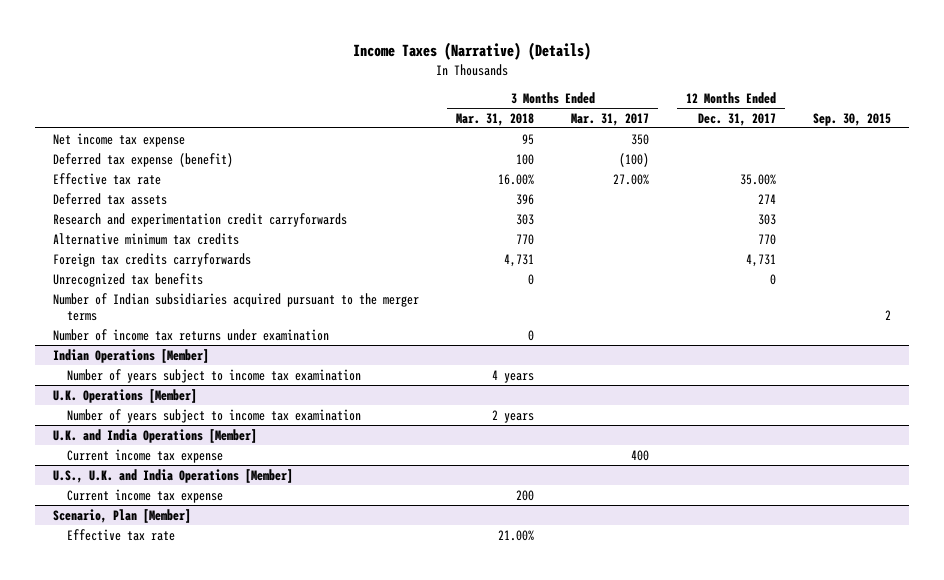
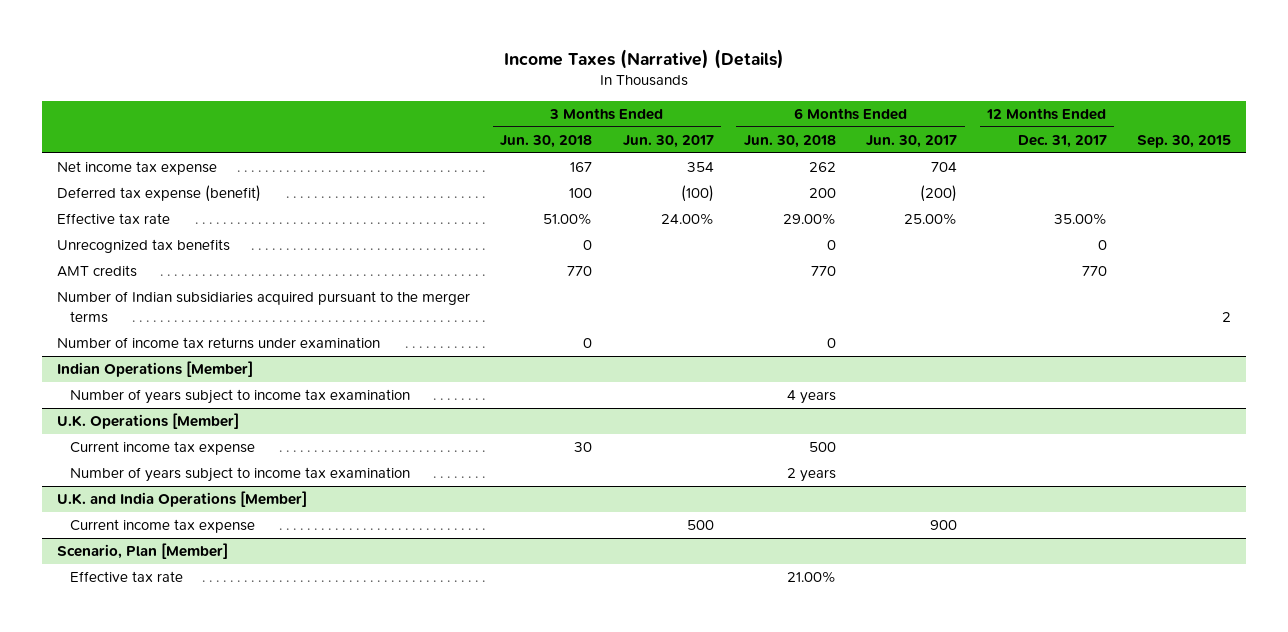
- | 3 Months Ended Mar. 31, 2018 | 3 Months Ended Mar. 31, 2017 | 12 Months Ended Dec. 31, 2017 | Sep. 30, 2015
+ | 3 Months Ended Jun. 30, 2018 | 3 Months Ended Jun. 30, 2017 | 6 Months Ended Jun. 30, 2018 | 6 Months Ended Jun. 30, 2017 | 12 Months Ended Dec. 31, 2017 | Sep. 30, 2015
- Deferred tax assets | 396 | | 274 |
- Research and experimentation credit carryforwards | 303 | | 303 |
- Alternative minimum tax credits | 770 | | 770 |
- Foreign tax credits carryforwards | 4,731 | | 4,731 |
+ AMT credits | 770 | | 770 | | 770 |
@ U.K. Operations [Member]
+ Current income tax expense | 30 | | 500 | | |
- U.S., U.K. and India Operations [Member]
- Current income tax expense | 200 | | |

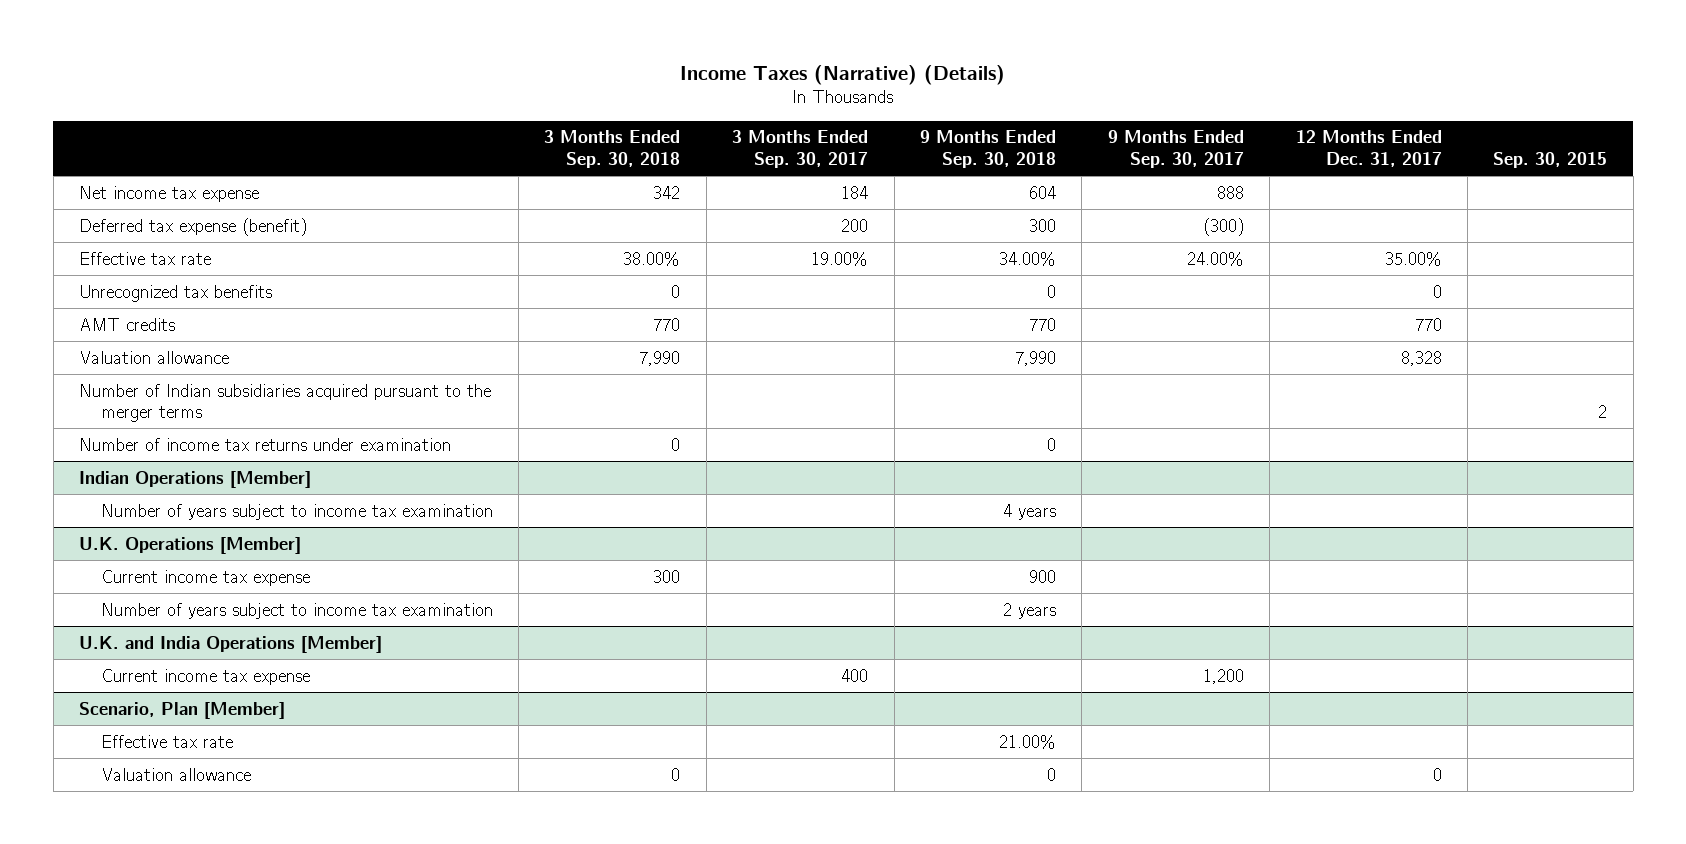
- | 3 Months Ended Jun. 30, 2018 | 3 Months Ended Jun. 30, 2017 | 6 Months Ended Jun. 30, 2018 | 6 Months Ended Jun. 30, 2017 | 12 Months Ended Dec. 31, 2017 | Sep. 30, 2015
+ | 3 Months Ended Sep. 30, 2018 | 3 Months Ended Sep. 30, 2017 | 9 Months Ended Sep. 30, 2018 | 9 Months Ended Sep. 30, 2017 | 12 Months Ended Dec. 31, 2017 | Sep. 30, 2015
+ Valuation allowance | 7,990 | | 7,990 | | 8,328 |
@ Scenario, Plan [Member]
+ Valuation allowance | 0 | | 0 | | 0 |

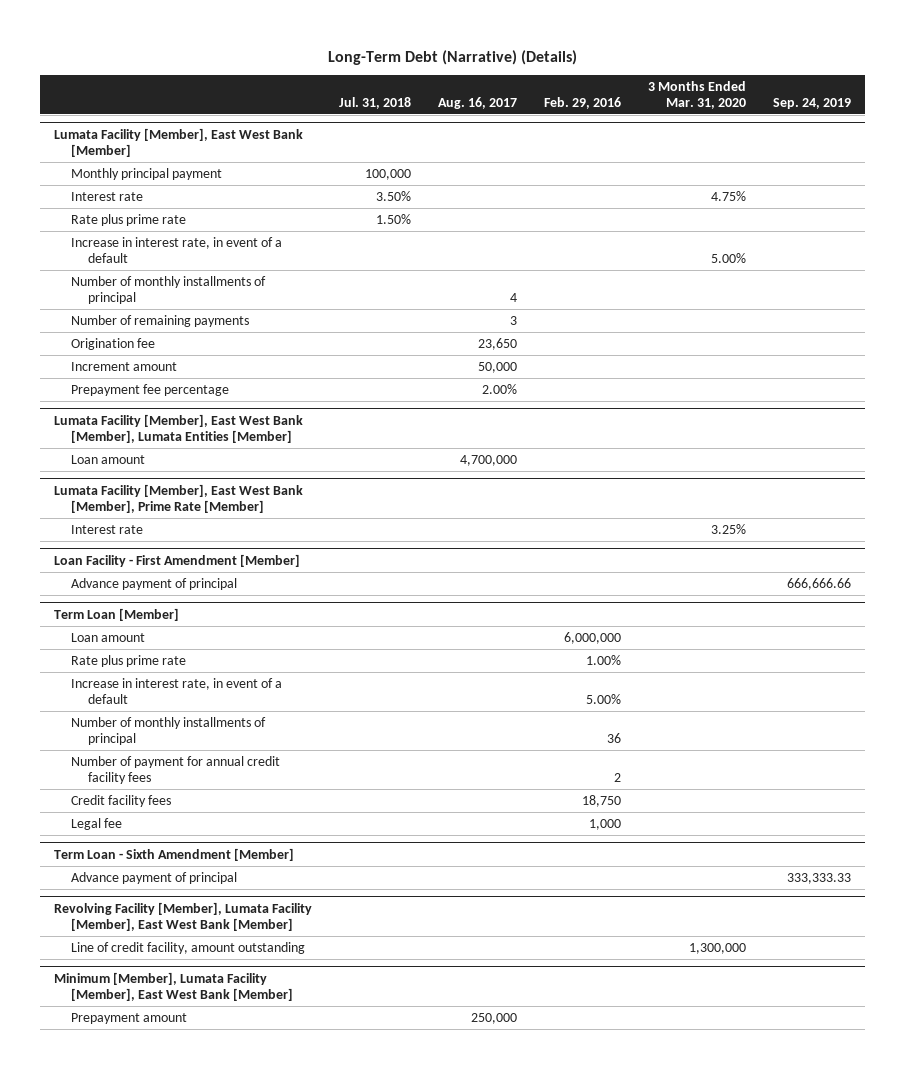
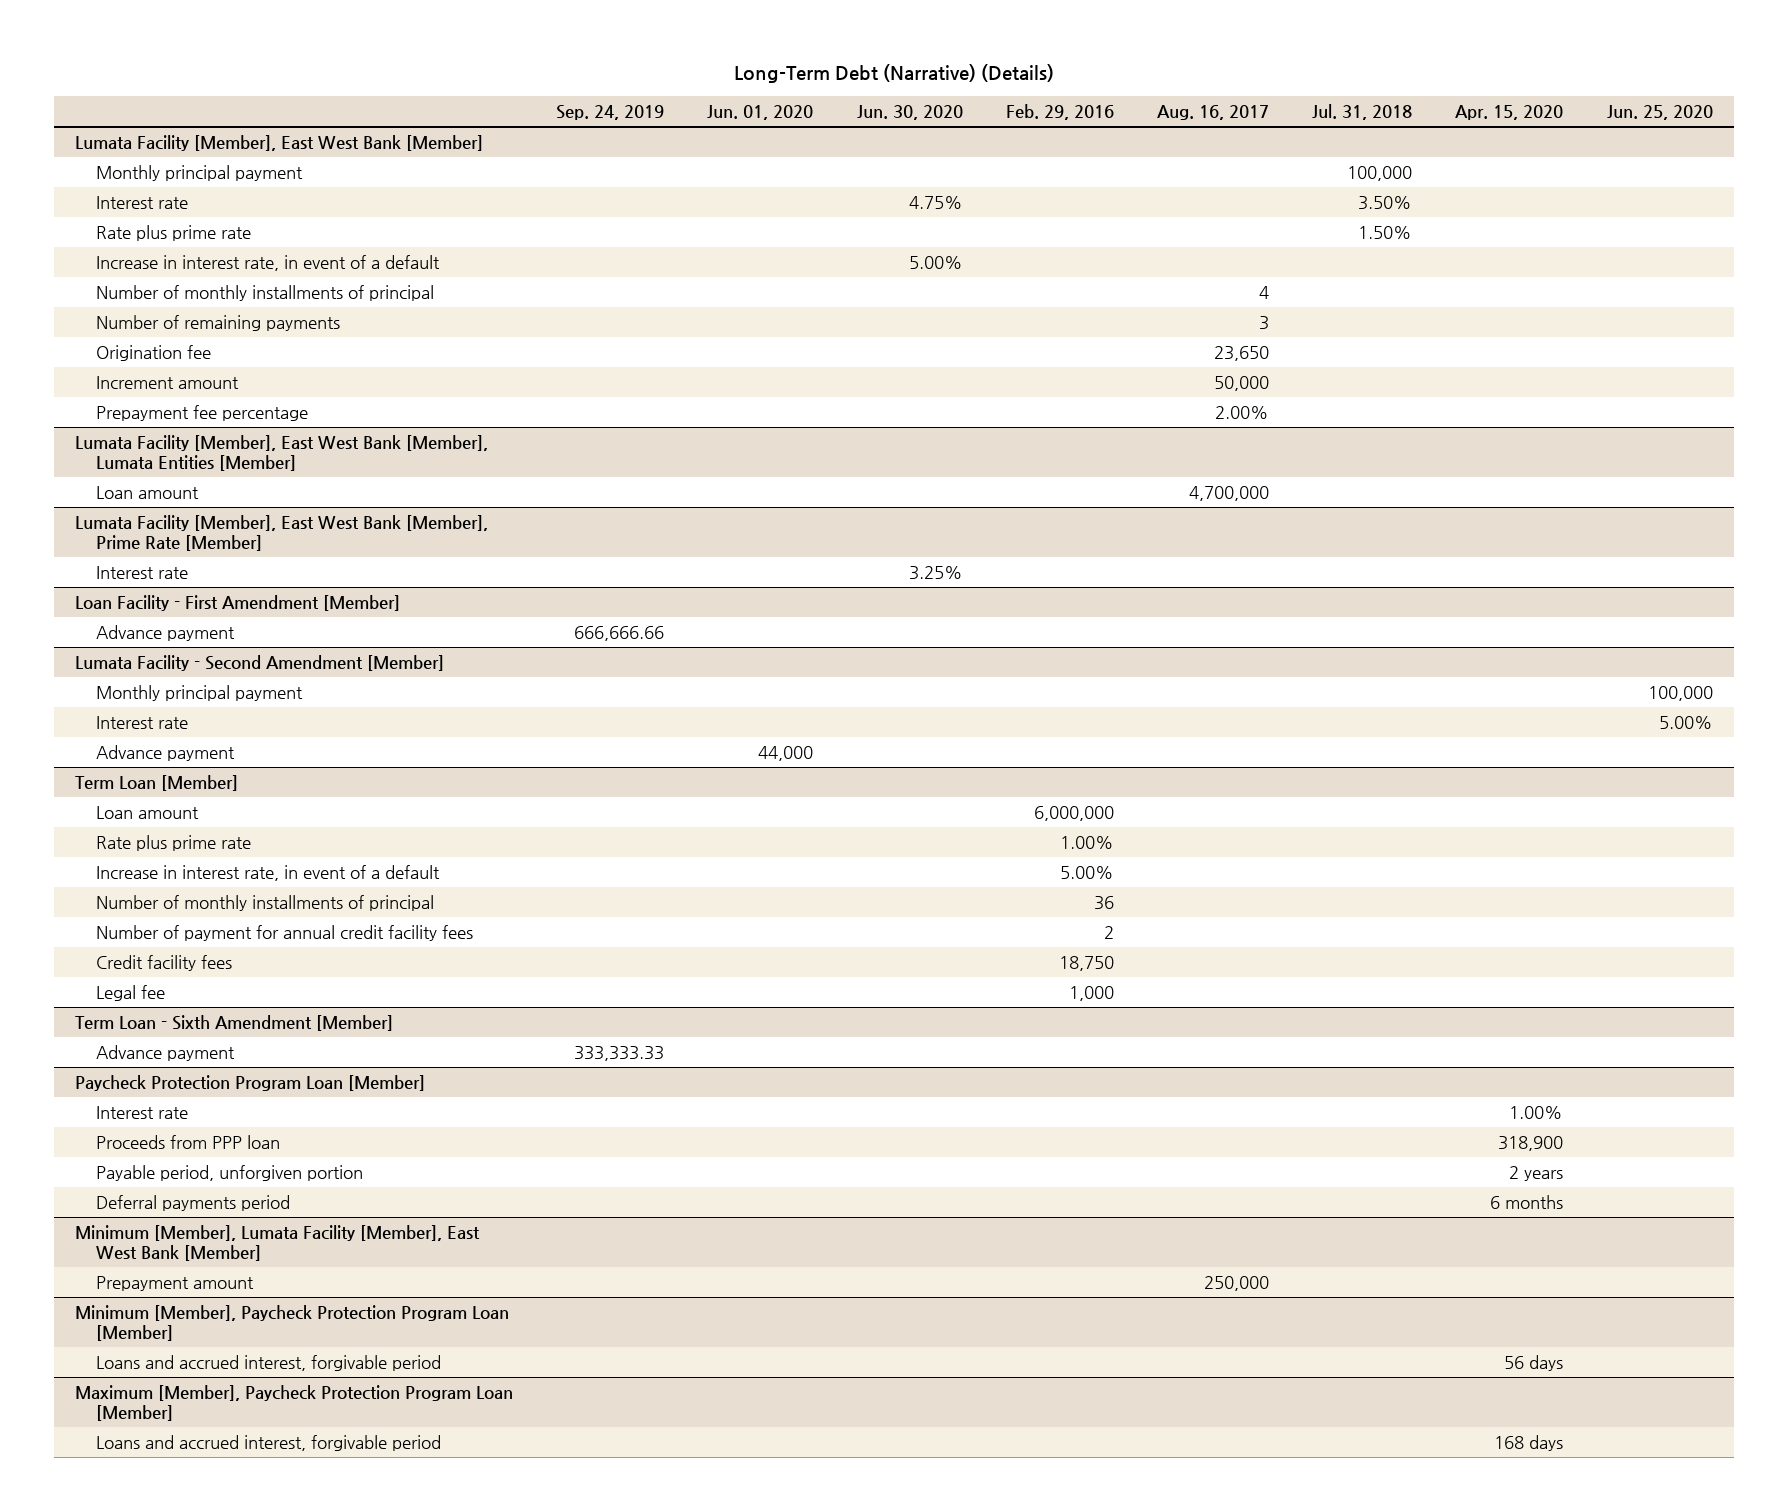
- | Jul. 31, 2018 | Aug. 16, 2017 | Feb. 29, 2016 | 3 Months Ended Mar. 31, 2020 | Sep. 24, 2019
+ | Sep. 24, 2019 | Jun. 01, 2020 | Jun. 30, 2020 | Feb. 29, 2016 | Aug. 16, 2017 | Jul. 31, 2018 | Apr. 15, 2020 | Jun. 25, 2020
@ Loan Facility - First Amendment [Member]
- Advance payment of principal | | | | | 666,666.66
+ Advance payment | 666,666.66 | | | | | | |
+ Lumata Facility - Second Amendment [Member]
+ Monthly principal payment | | | | | | | | 100,000
+ Interest rate | | | | | | | | 5.00%
+ Advance payment | | 44,000 | | | | | |
@ Term Loan - Sixth Amendment [Member]
- Advance payment of principal | | | | | 333,333.33
- Revolving Facility [Member], Lumata Facility [Member], East West Bank [Member]
- Line of credit facility, amount outstanding | | | | 1,300,000 |
@ Term Loan - Sixth Amendment [Member]
+ Advance payment | 333,333.33 | | | | | | |
+ Paycheck Protection Program Loan [Member]
+ Interest rate | | | | | | | 1.00% |
+ Proceeds from PPP loan | | | | | | | 318,900 |
+ Payable period, unforgiven portion | | | | | | | 2 years |
+ Deferral payments period | | | | | | | 6 months |
+ Minimum [Member], Paycheck Protection Program Loan [Member]
+ Loans and accrued interest, forgivable period | | | | | | | 56 days |
+ Maximum [Member], Paycheck Protection Program Loan [Member]
+ Loans and accrued interest, forgivable period | | | | | | | 168 days |

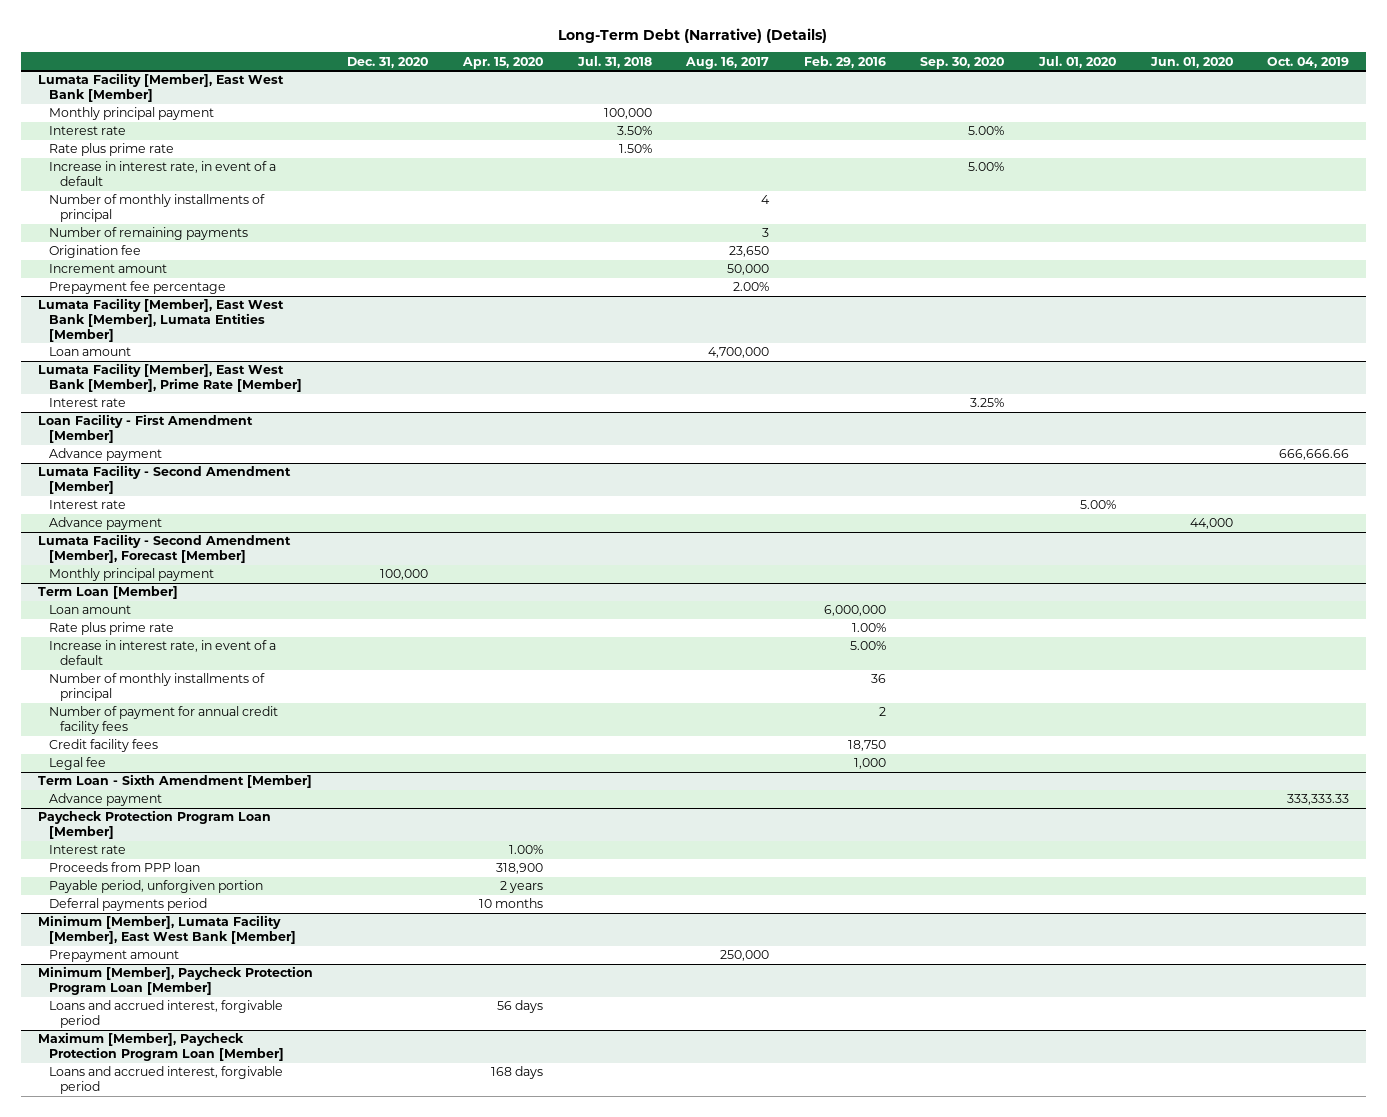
- | Sep. 24, 2019 | Jun. 01, 2020 | Jun. 30, 2020 | Feb. 29, 2016 | Aug. 16, 2017 | Jul. 31, 2018 | Apr. 15, 2020 | Jun. 25, 2020
+ | Dec. 31, 2020 | Apr. 15, 2020 | Jul. 31, 2018 | Aug. 16, 2017 | Feb. 29, 2016 | Sep. 30, 2020 | Jul. 01, 2020 | Jun. 01, 2020 | Oct. 04, 2019
@ Lumata Facility - Second Amendment [Member]
- Monthly principal payment | | | | | | | | 100,000
+ Lumata Facility - Second Amendment [Member], Forecast [Member]
+ Monthly principal payment | 100,000 | | | | | | | |
@ Paycheck Protection Program Loan [Member]
- Deferral payments period | | | | | | | 6 months |
+ Deferral payments period | | 10 months | | | | | | |

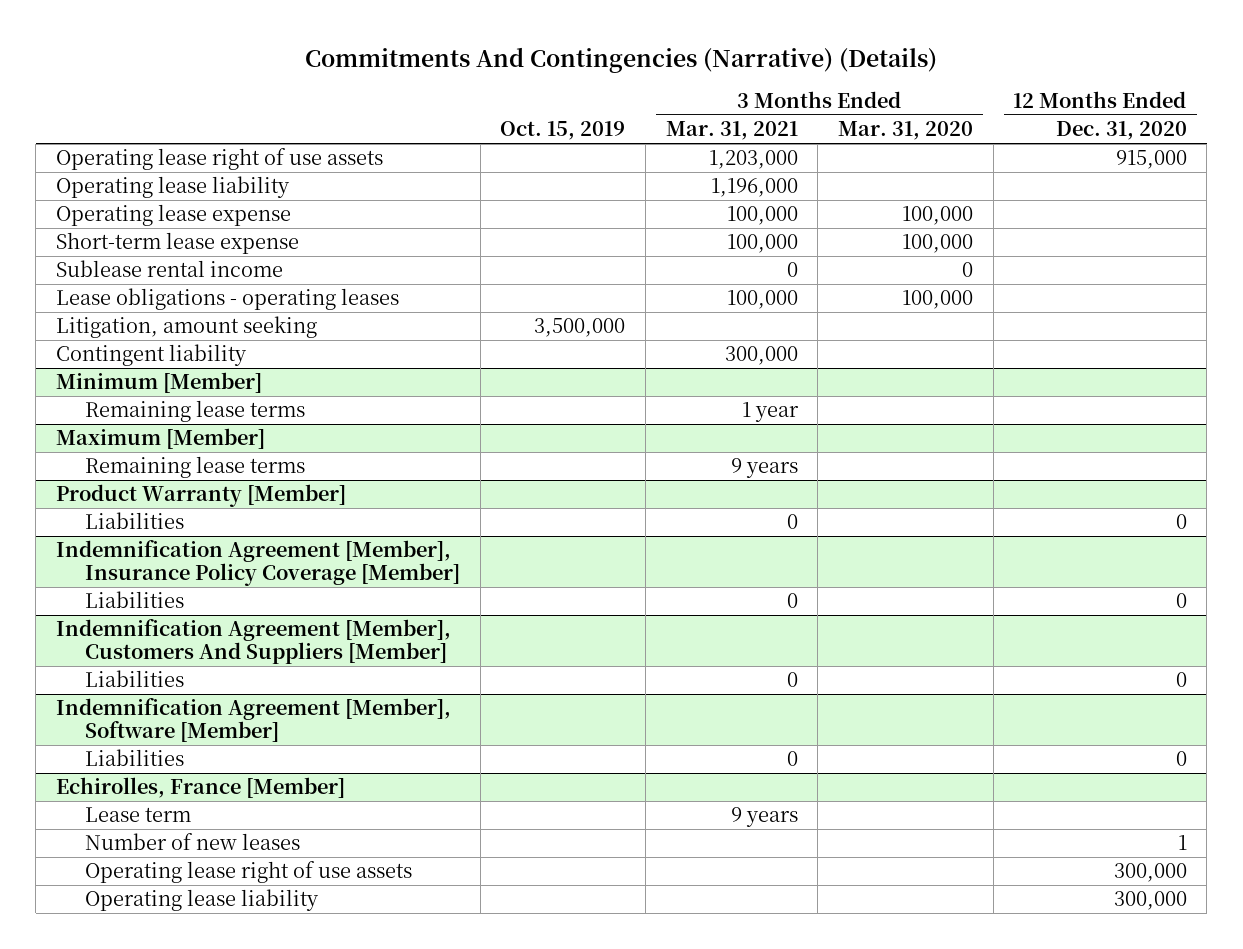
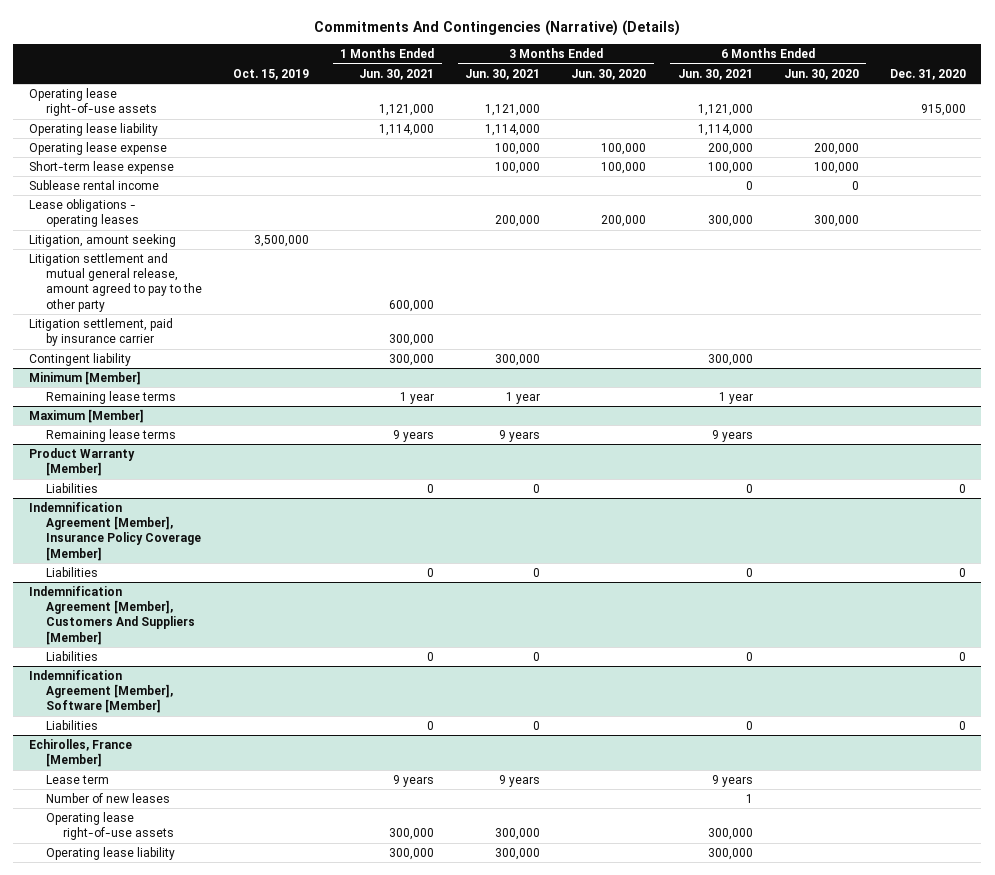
- | Oct. 15, 2019 | 3 Months Ended Mar. 31, 2021 | 3 Months Ended Mar. 31, 2020 | 12 Months Ended Dec. 31, 2020
+ | Oct. 15, 2019 | 1 Months Ended Jun. 30, 2021 | 3 Months Ended Jun. 30, 2021 | 3 Months Ended Jun. 30, 2020 | 6 Months Ended Jun. 30, 2021 | 6 Months Ended Jun. 30, 2020 | Dec. 31, 2020
- Operating lease right of use assets | | 1,203,000 | | 915,000
+ Operating lease right-of-use assets | | 1,121,000 | 1,121,000 | | 1,121,000 | | 915,000
+ Litigation settlement and mutual general release, amount agreed to pay to the other party | | 600,000 | | | | |
+ Litigation settlement, paid by insurance carrier | | 300,000 | | | | |
@ Echirolles, France [Member]
- Operating lease right of use assets | | | | 300,000
+ Operating lease right-of-use assets | | 300,000 | 300,000 | | 300,000 | |

